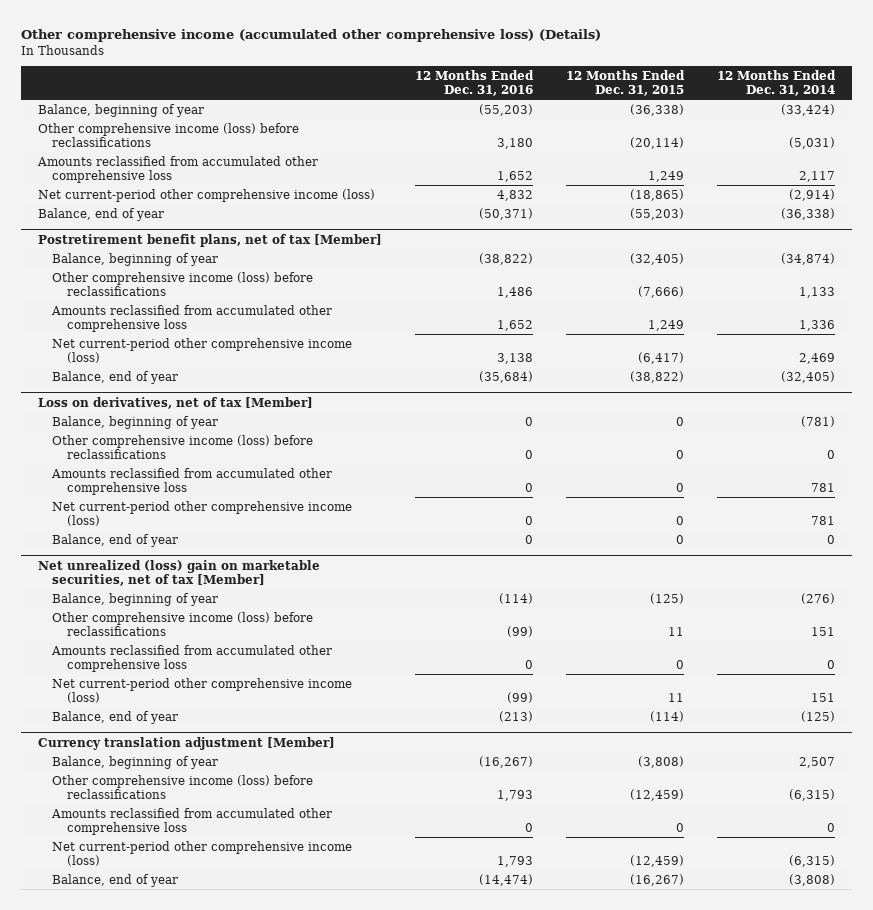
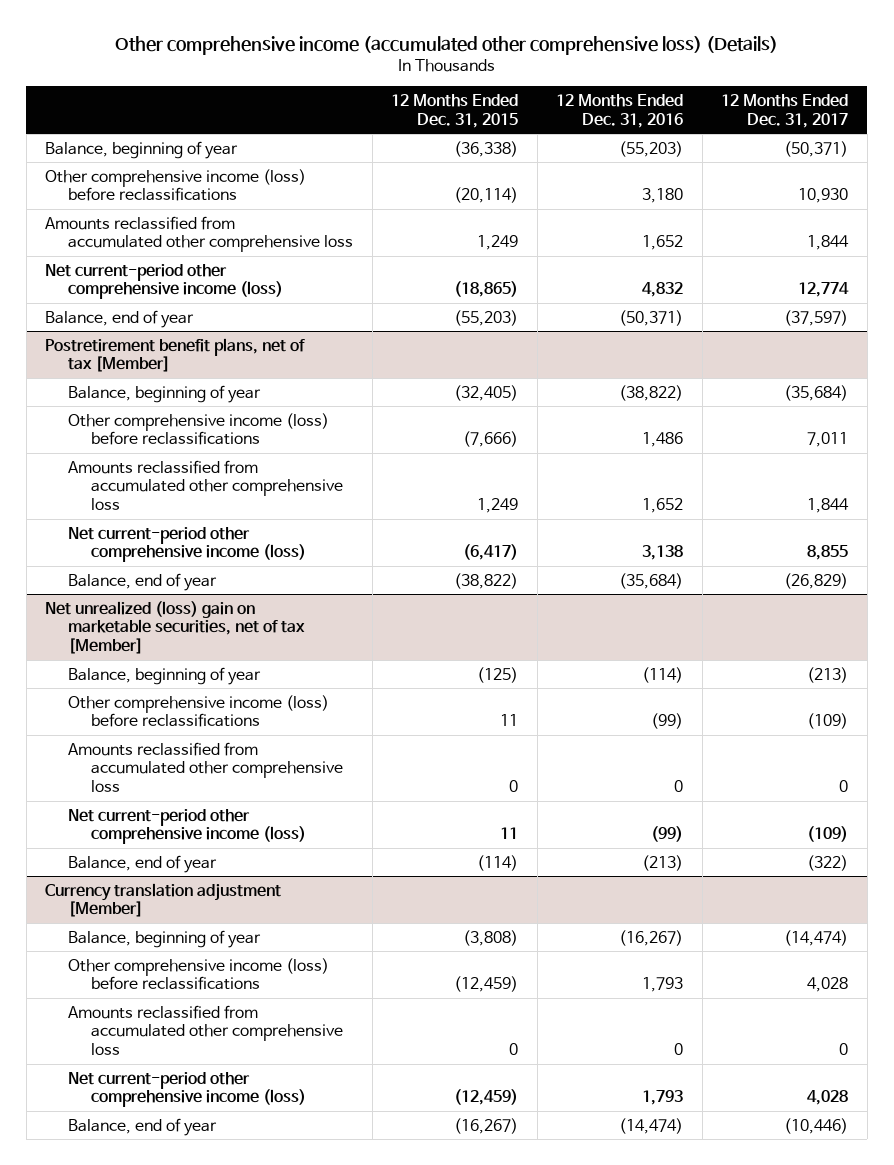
- | 12 Months Ended Dec. 31, 2016 | 12 Months Ended Dec. 31, 2015 | 12 Months Ended Dec. 31, 2014
+ | 12 Months Ended Dec. 31, 2015 | 12 Months Ended Dec. 31, 2016 | 12 Months Ended Dec. 31, 2017
- Loss on derivatives, net of tax [Member]
- Balance, beginning of year | 0 | 0 | (781)
- Other comprehensive income (loss) before reclassifications | 0 | 0 | 0
- Amounts reclassified from accumulated other comprehensive loss | 0 | 0 | 781
- Net current-period other comprehensive income (loss) | 0 | 0 | 781
- Balance, end of year | 0 | 0 | 0

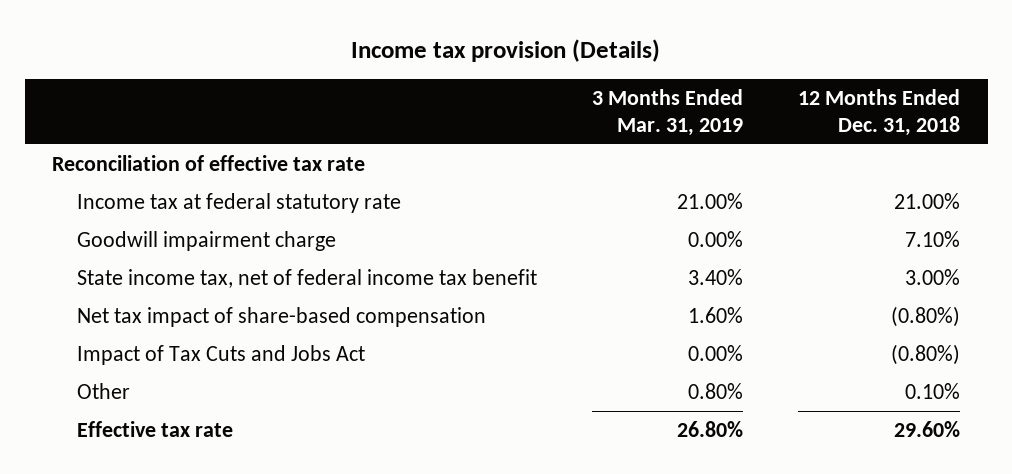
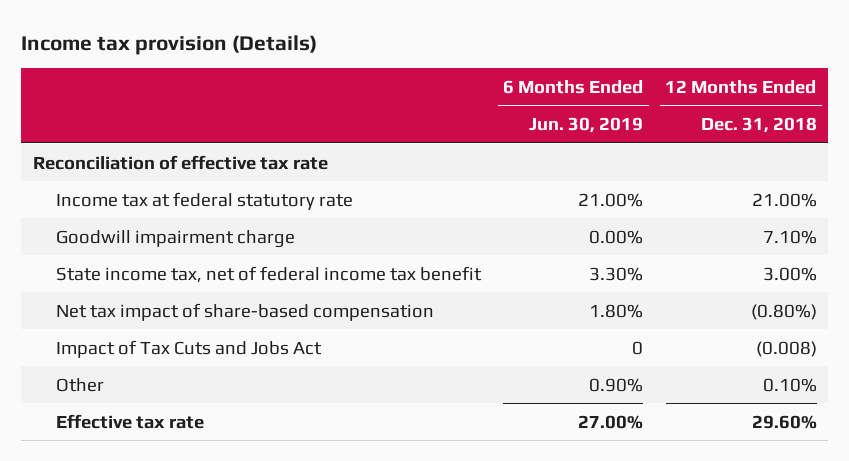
- | 3 Months Ended Mar. 31, 2019 | 12 Months Ended Dec. 31, 2018
+ | 6 Months Ended Jun. 30, 2019 | 12 Months Ended Dec. 31, 2018
- Impact of Tax Cuts and Jobs Act | 0.00% | (0.80%)
+ Impact of Tax Cuts and Jobs Act | 0 | (0.008)

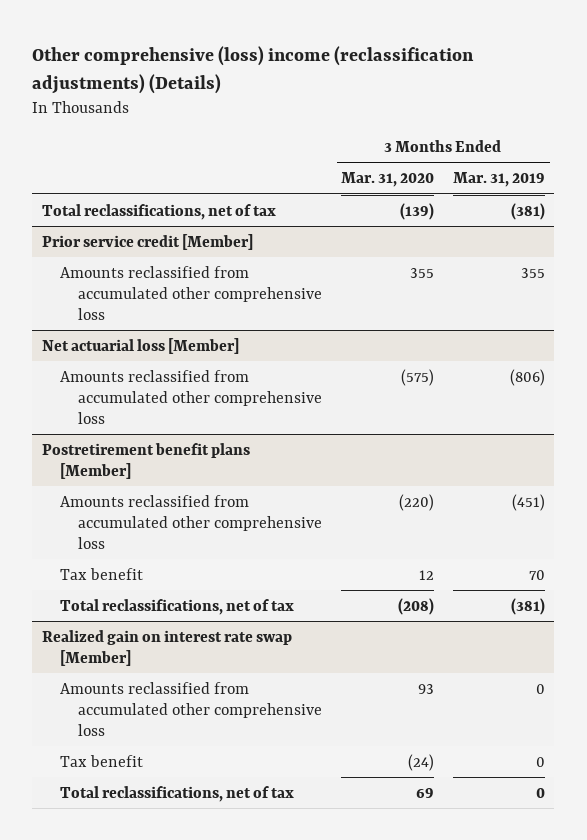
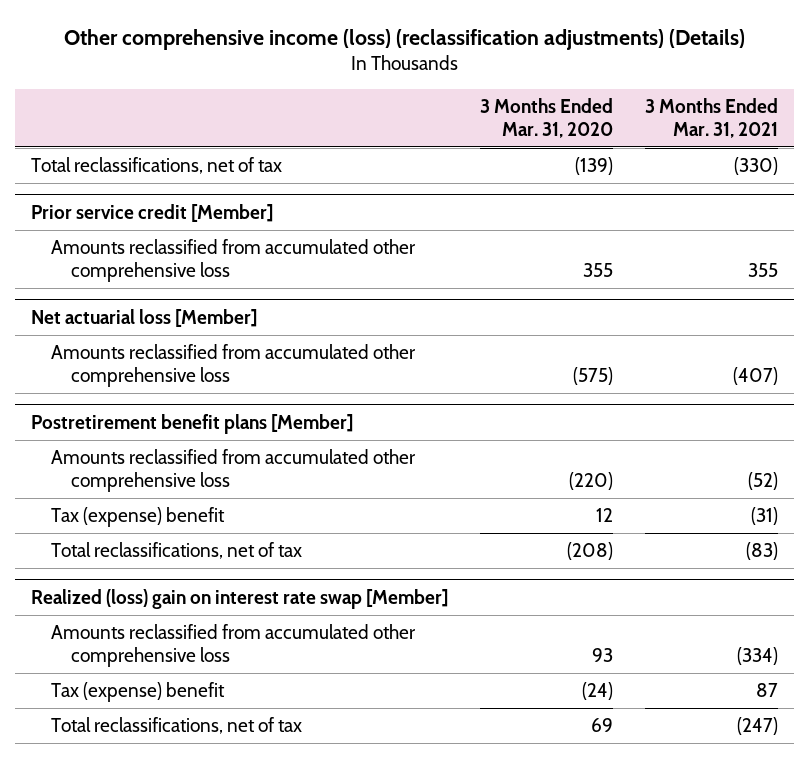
- Other comprehensive (loss) income (reclassification adjustments) (Details)
+ Other comprehensive income (loss) (reclassification adjustments) (Details)
- | 3 Months Ended Mar. 31, 2020 | 3 Months Ended Mar. 31, 2019
+ | 3 Months Ended Mar. 31, 2020 | 3 Months Ended Mar. 31, 2021
@ Postretirement benefit plans [Member]
- Tax benefit | 12 | 70
+ Tax (expense) benefit | 12 | (31)
- Realized gain on interest rate swap [Member]
+ Realized (loss) gain on interest rate swap [Member]
- Tax benefit | (24) | 0
+ Tax (expense) benefit | (24) | 87

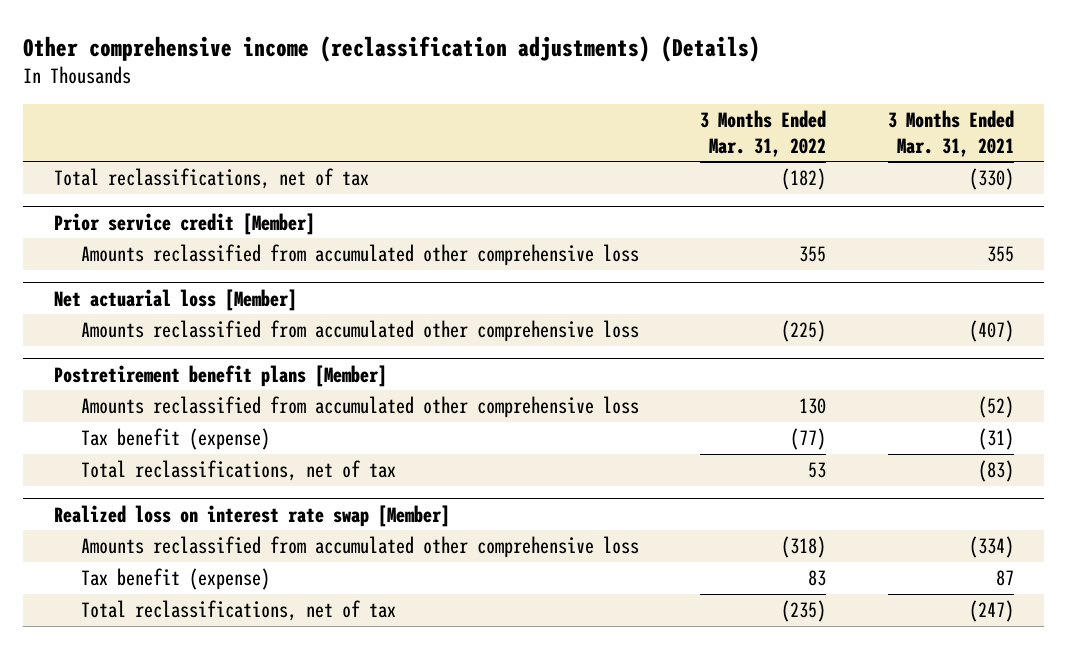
- Other comprehensive income (loss) (reclassification adjustments) (Details)
+ Other comprehensive income (reclassification adjustments) (Details)
- | 3 Months Ended Mar. 31, 2020 | 3 Months Ended Mar. 31, 2021
+ | 3 Months Ended Mar. 31, 2022 | 3 Months Ended Mar. 31, 2021
@ Postretirement benefit plans [Member]
- Tax (expense) benefit | 12 | (31)
+ Tax benefit (expense) | (77) | (31)
- Realized (loss) gain on interest rate swap [Member]
+ Realized loss on interest rate swap [Member]
- Tax (expense) benefit | (24) | 87
+ Tax benefit (expense) | 83 | 87

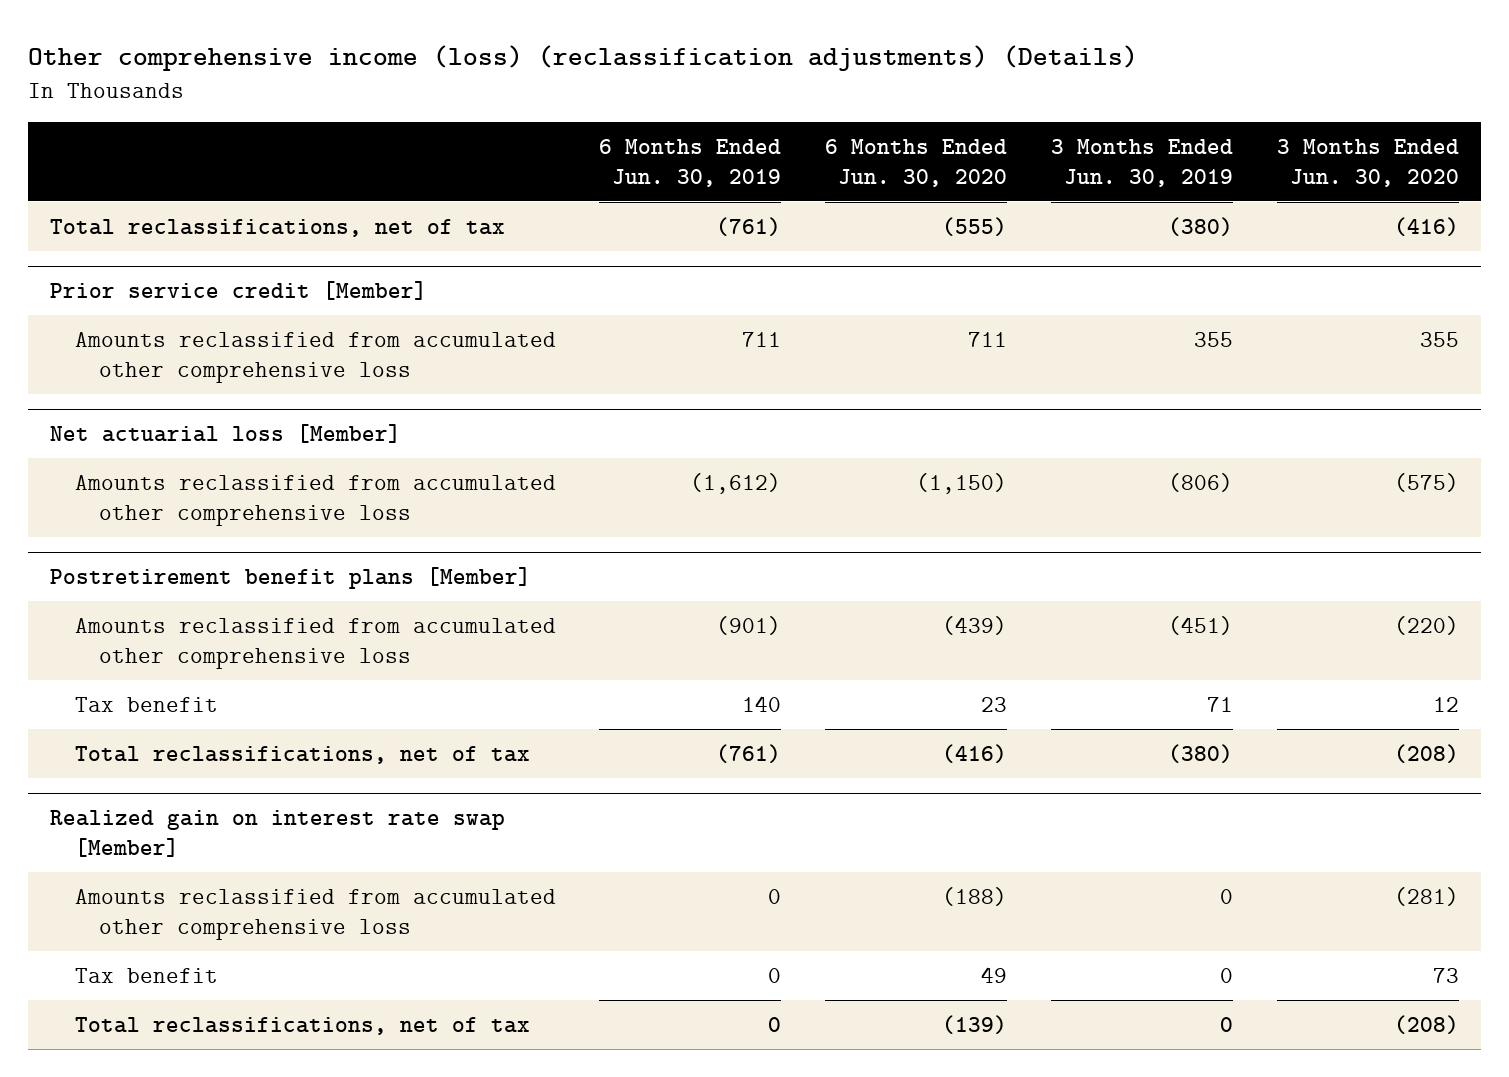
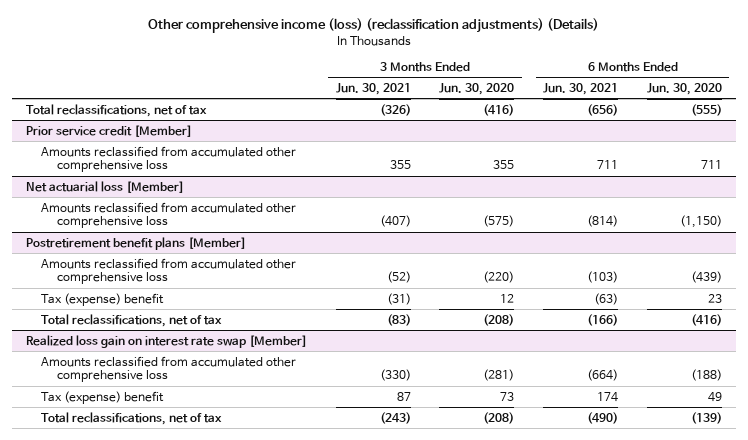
- | 6 Months Ended Jun. 30, 2019 | 6 Months Ended Jun. 30, 2020 | 3 Months Ended Jun. 30, 2019 | 3 Months Ended Jun. 30, 2020
+ | 3 Months Ended Jun. 30, 2021 | 3 Months Ended Jun. 30, 2020 | 6 Months Ended Jun. 30, 2021 | 6 Months Ended Jun. 30, 2020
@ Postretirement benefit plans [Member]
- Tax benefit | 140 | 23 | 71 | 12
+ Tax (expense) benefit | (31) | 12 | (63) | 23
- Realized gain on interest rate swap [Member]
+ Realized loss gain on interest rate swap [Member]
- Tax benefit | 0 | 49 | 0 | 73
+ Tax (expense) benefit | 87 | 73 | 174 | 49

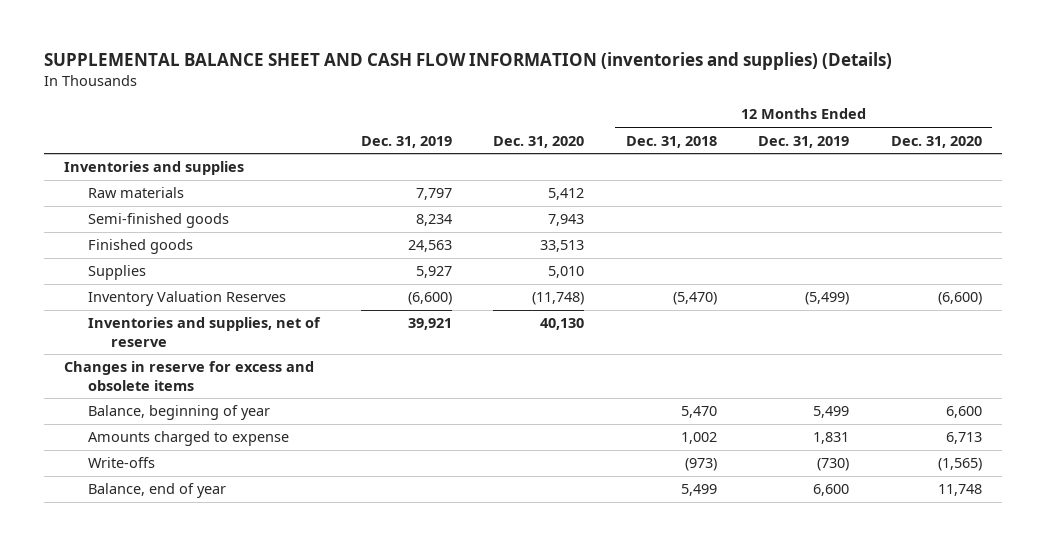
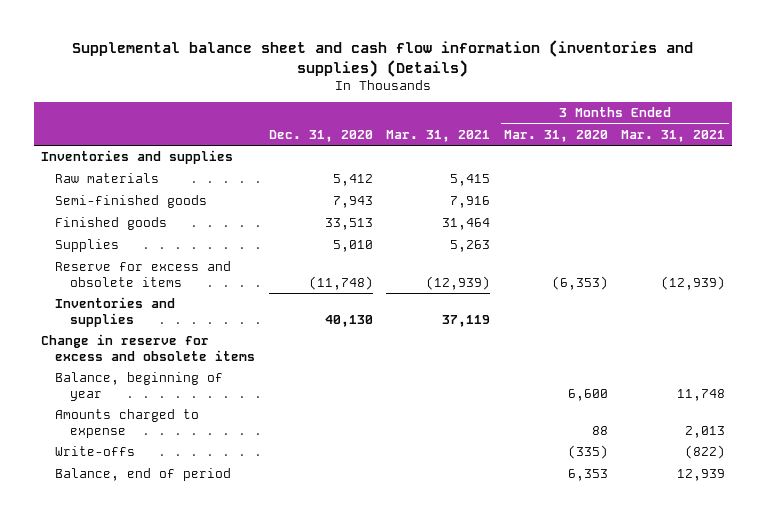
- SUPPLEMENTAL BALANCE SHEET AND CASH FLOW INFORMATION (inventories and supplies) (Details)
+ Supplemental balance sheet and cash flow information (inventories and supplies) (Details)
- | Dec. 31, 2019 | Dec. 31, 2020 | 12 Months Ended Dec. 31, 2018 | 12 Months Ended Dec. 31, 2019 | 12 Months Ended Dec. 31, 2020
+ | Dec. 31, 2020 | Mar. 31, 2021 | 3 Months Ended Mar. 31, 2020 | 3 Months Ended Mar. 31, 2021
- Inventory Valuation Reserves | (6,600) | (11,748) | (5,470) | (5,499) | (6,600)
- Inventories and supplies, net of reserve | 39,921 | 40,130 | | |
- Changes in reserve for excess and obsolete items
+ Reserve for excess and obsolete items | (11,748) | (12,939) | (6,353) | (12,939)
+ Inventories and supplies | 40,130 | 37,119 | |
+ Change in reserve for excess and obsolete items
- Balance, end of year | | | 5,499 | 6,600 | 11,748
+ Balance, end of period | | | 6,353 | 12,939

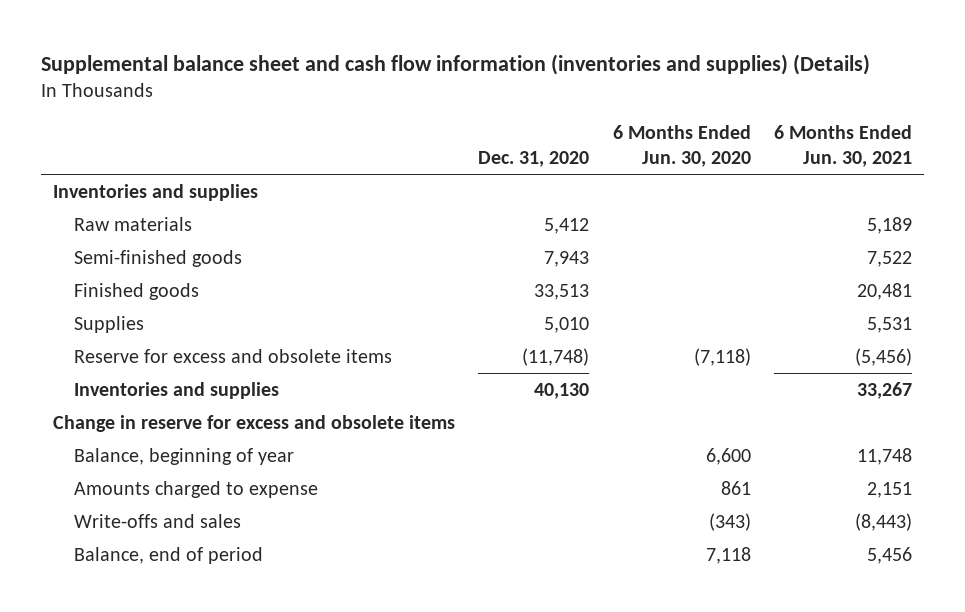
- | Dec. 31, 2020 | Mar. 31, 2021 | 3 Months Ended Mar. 31, 2020 | 3 Months Ended Mar. 31, 2021
+ | Dec. 31, 2020 | 6 Months Ended Jun. 30, 2020 | 6 Months Ended Jun. 30, 2021
- Write-offs | | | (335) | (822)
+ Write-offs and sales | | (343) | (8,443)

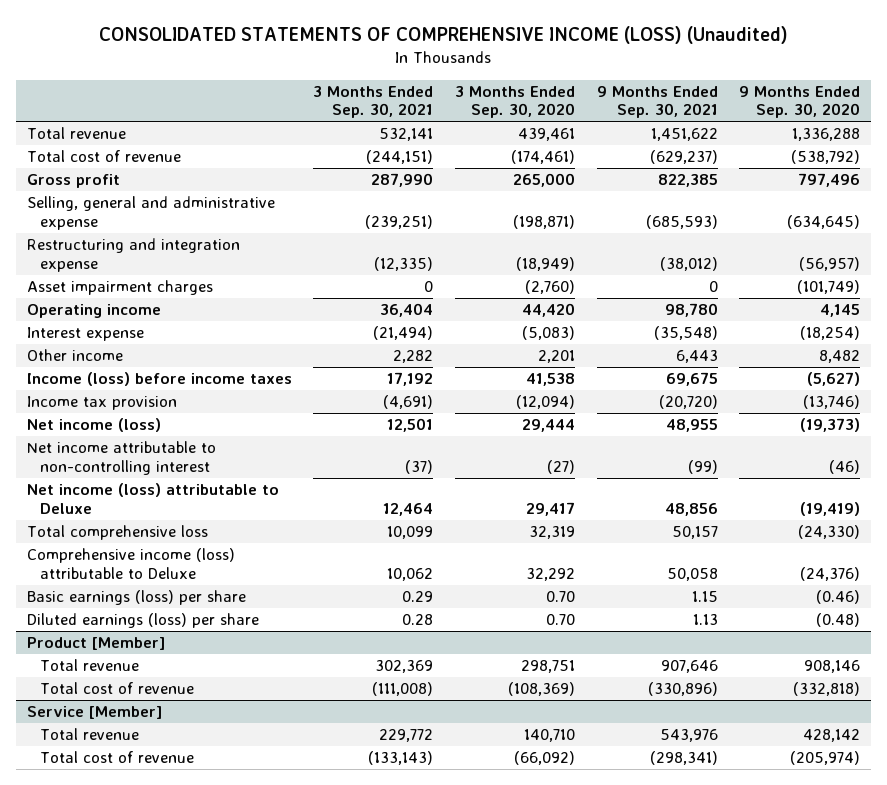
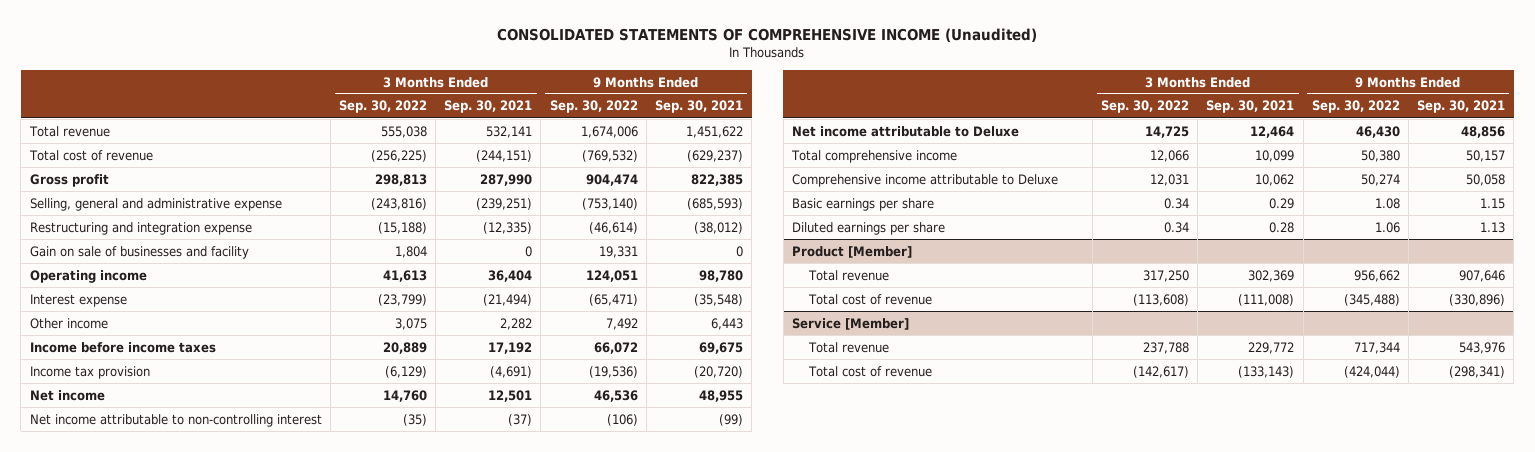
- CONSOLIDATED STATEMENTS OF COMPREHENSIVE INCOME (LOSS) (Unaudited)
+ CONSOLIDATED STATEMENTS OF COMPREHENSIVE INCOME (Unaudited)
- | 3 Months Ended Sep. 30, 2021 | 3 Months Ended Sep. 30, 2020 | 9 Months Ended Sep. 30, 2021 | 9 Months Ended Sep. 30, 2020
+ | 3 Months Ended Sep. 30, 2022 | 3 Months Ended Sep. 30, 2021 | 9 Months Ended Sep. 30, 2022 | 9 Months Ended Sep. 30, 2021
- Asset impairment charges | 0 | (2,760) | 0 | (101,749)
+ Gain on sale of businesses and facility | 1,804 | 0 | 19,331 | 0
- Income (loss) before income taxes | 17,192 | 41,538 | 69,675 | (5,627)
+ Income before income taxes | 20,889 | 17,192 | 66,072 | 69,675
- Net income (loss) | 12,501 | 29,444 | 48,955 | (19,373)
+ Net income | 14,760 | 12,501 | 46,536 | 48,955
- Net income (loss) attributable to Deluxe | 12,464 | 29,417 | 48,856 | (19,419)
- Total comprehensive loss | 10,099 | 32,319 | 50,157 | (24,330)
- Comprehensive income (loss) attributable to Deluxe | 10,062 | 32,292 | 50,058 | (24,376)
- Basic earnings (loss) per share | 0.29 | 0.70 | 1.15 | (0.46)
- Diluted earnings (loss) per share | 0.28 | 0.70 | 1.13 | (0.48)
+ Net income attributable to Deluxe | 14,725 | 12,464 | 46,430 | 48,856
+ Total comprehensive income | 12,066 | 10,099 | 50,380 | 50,157
+ Comprehensive income attributable to Deluxe | 12,031 | 10,062 | 50,274 | 50,058
+ Basic earnings per share | 0.34 | 0.29 | 1.08 | 1.15
+ Diluted earnings per share | 0.34 | 0.28 | 1.06 | 1.13

